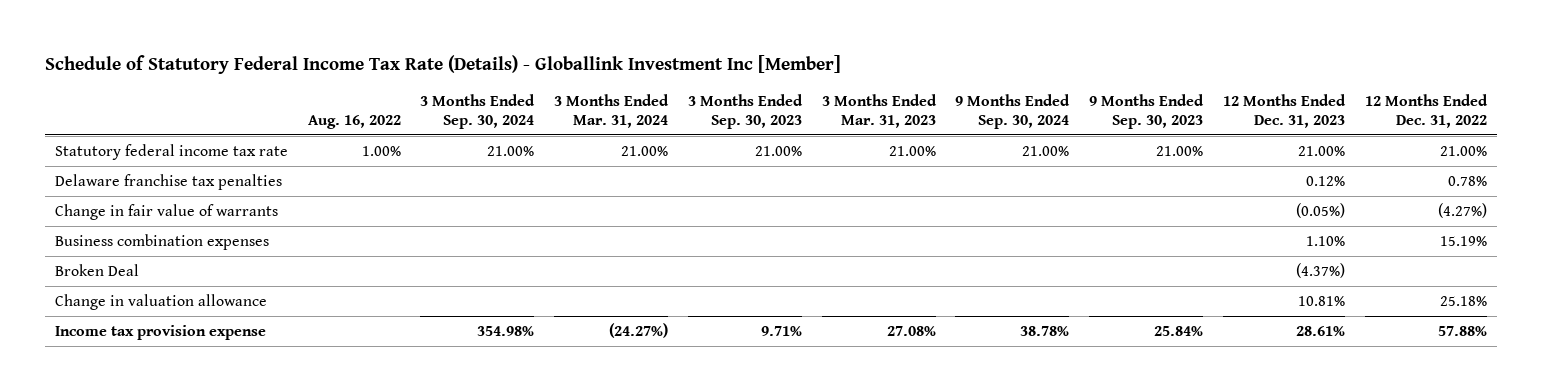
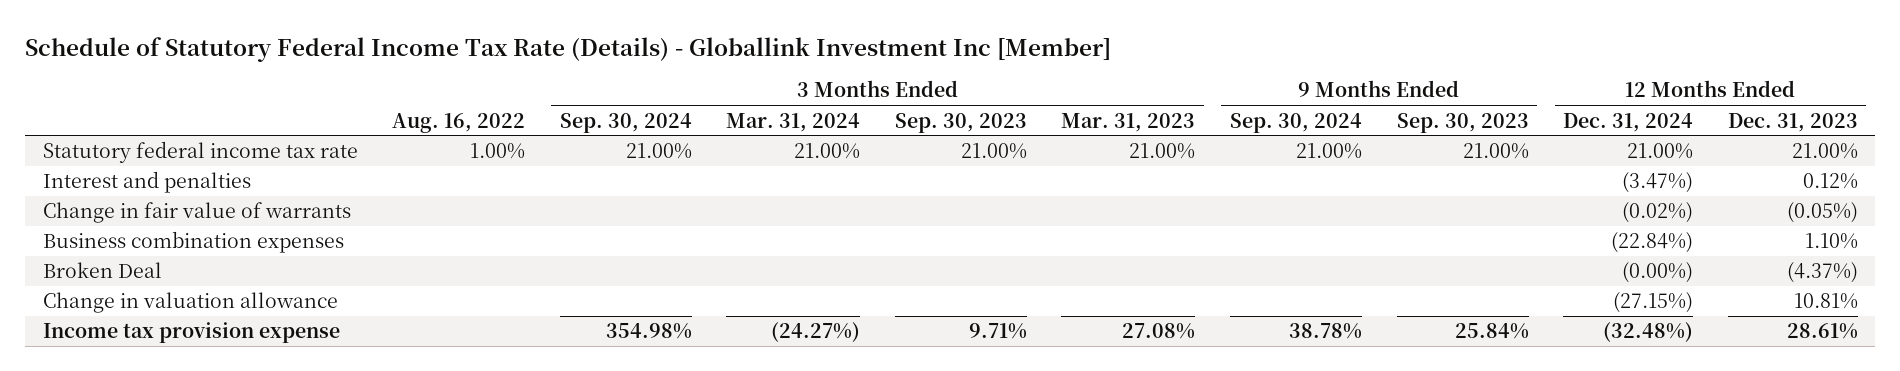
- | Aug. 16, 2022 | 3 Months Ended Sep. 30, 2024 | 3 Months Ended Mar. 31, 2024 | 3 Months Ended Sep. 30, 2023 | 3 Months Ended Mar. 31, 2023 | 9 Months Ended Sep. 30, 2024 | 9 Months Ended Sep. 30, 2023 | 12 Months Ended Dec. 31, 2023 | 12 Months Ended Dec. 31, 2022
+ | Aug. 16, 2022 | 3 Months Ended Sep. 30, 2024 | 3 Months Ended Mar. 31, 2024 | 3 Months Ended Sep. 30, 2023 | 3 Months Ended Mar. 31, 2023 | 9 Months Ended Sep. 30, 2024 | 9 Months Ended Sep. 30, 2023 | 12 Months Ended Dec. 31, 2024 | 12 Months Ended Dec. 31, 2023
- Delaware franchise tax penalties | | | | | | | | 0.12% | 0.78%
+ Interest and penalties | | | | | | | | (3.47%) | 0.12%

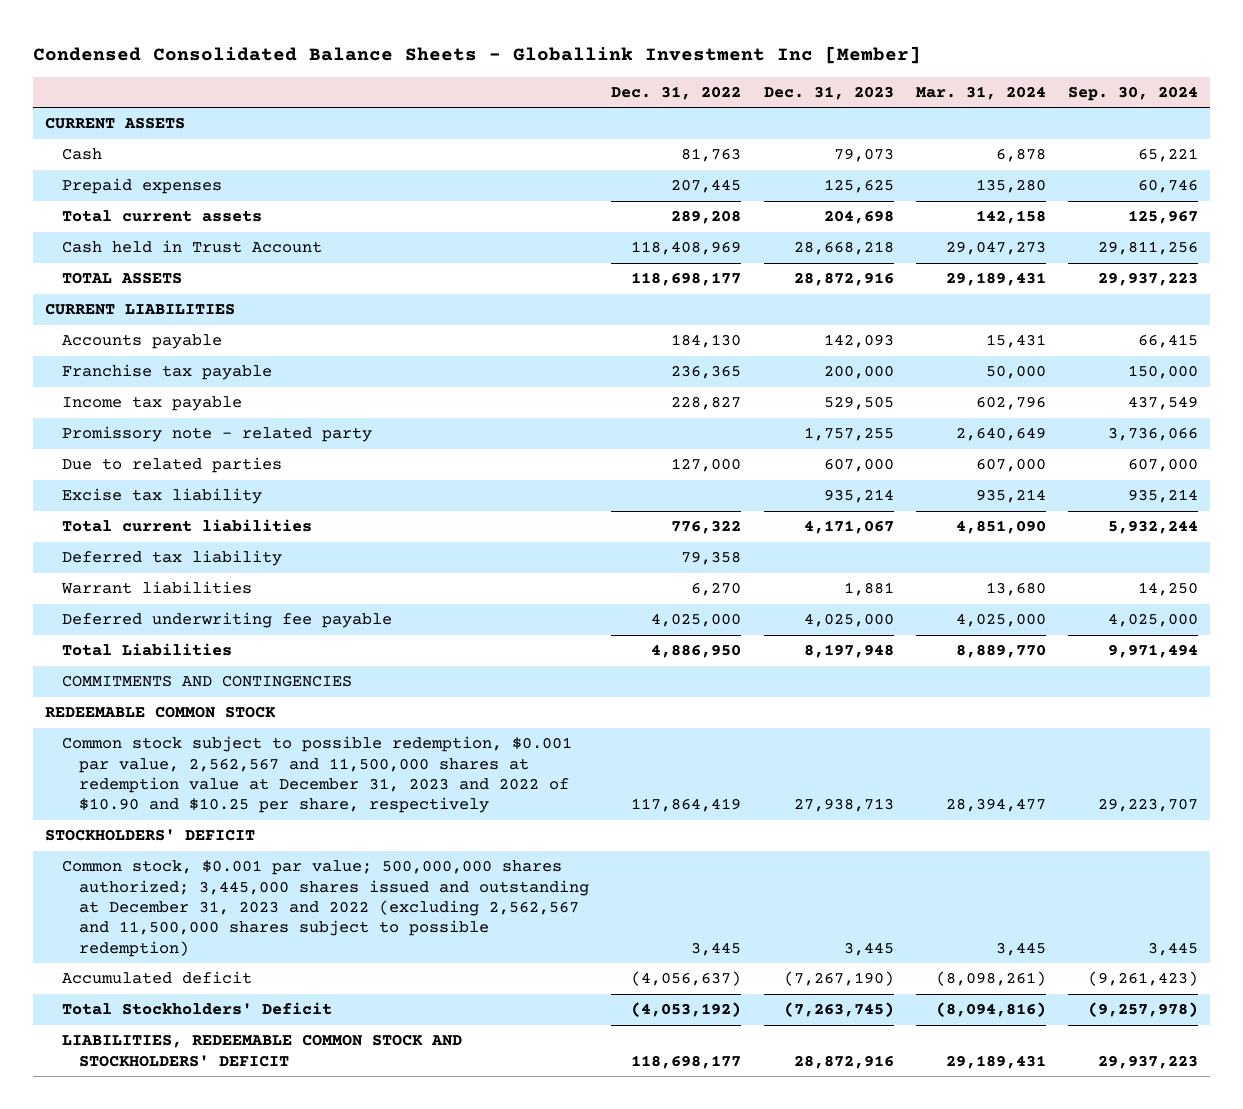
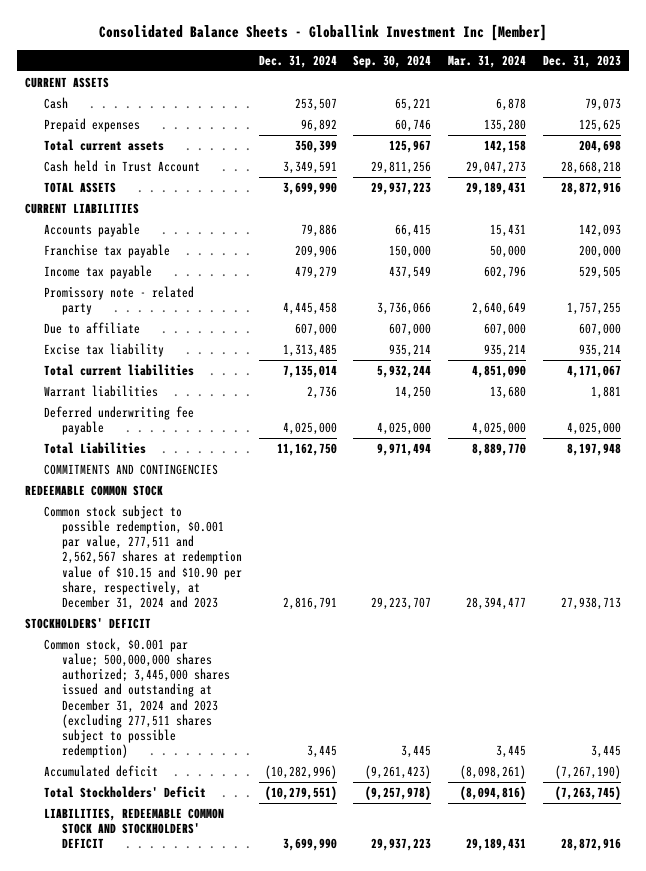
- Condensed Consolidated Balance Sheets - Globallink Investment Inc [Member]
+ Consolidated Balance Sheets - Globallink Investment Inc [Member]
- | Dec. 31, 2022 | Dec. 31, 2023 | Mar. 31, 2024 | Sep. 30, 2024
+ | Dec. 31, 2024 | Sep. 30, 2024 | Mar. 31, 2024 | Dec. 31, 2023
- Due to related parties | 127,000 | 607,000 | 607,000 | 607,000
+ Due to affiliate | 607,000 | 607,000 | 607,000 | 607,000
- Deferred tax liability | 79,358 | | |
- Common stock subject to possible redemption, $0.001 par value, 2,562,567 and 11,500,000 shares at redemption value at December 31, 2023 and 2022 of $10.90 and $10.25 per share, respectively | 117,864,419 | 27,938,713 | 28,394,477 | 29,223,707
+ Common stock subject to possible redemption, $0.001 par value, 277,511 and 2,562,567 shares at redemption value of $10.15 and $10.90 per share, respectively, at December 31, 2024 and 2023 | 2,816,791 | 29,223,707 | 28,394,477 | 27,938,713
- Common stock, $0.001 par value; 500,000,000 shares authorized; 3,445,000 shares issued and outstanding at December 31, 2023 and 2022 (excluding 2,562,567 and 11,500,000 shares subject to possible redemption) | 3,445 | 3,445 | 3,445 | 3,445
+ Common stock, $0.001 par value; 500,000,000 shares authorized; 3,445,000 shares issued and outstanding at December 31, 2024 and 2023 (excluding 277,511 shares subject to possible redemption) | 3,445 | 3,445 | 3,445 | 3,445

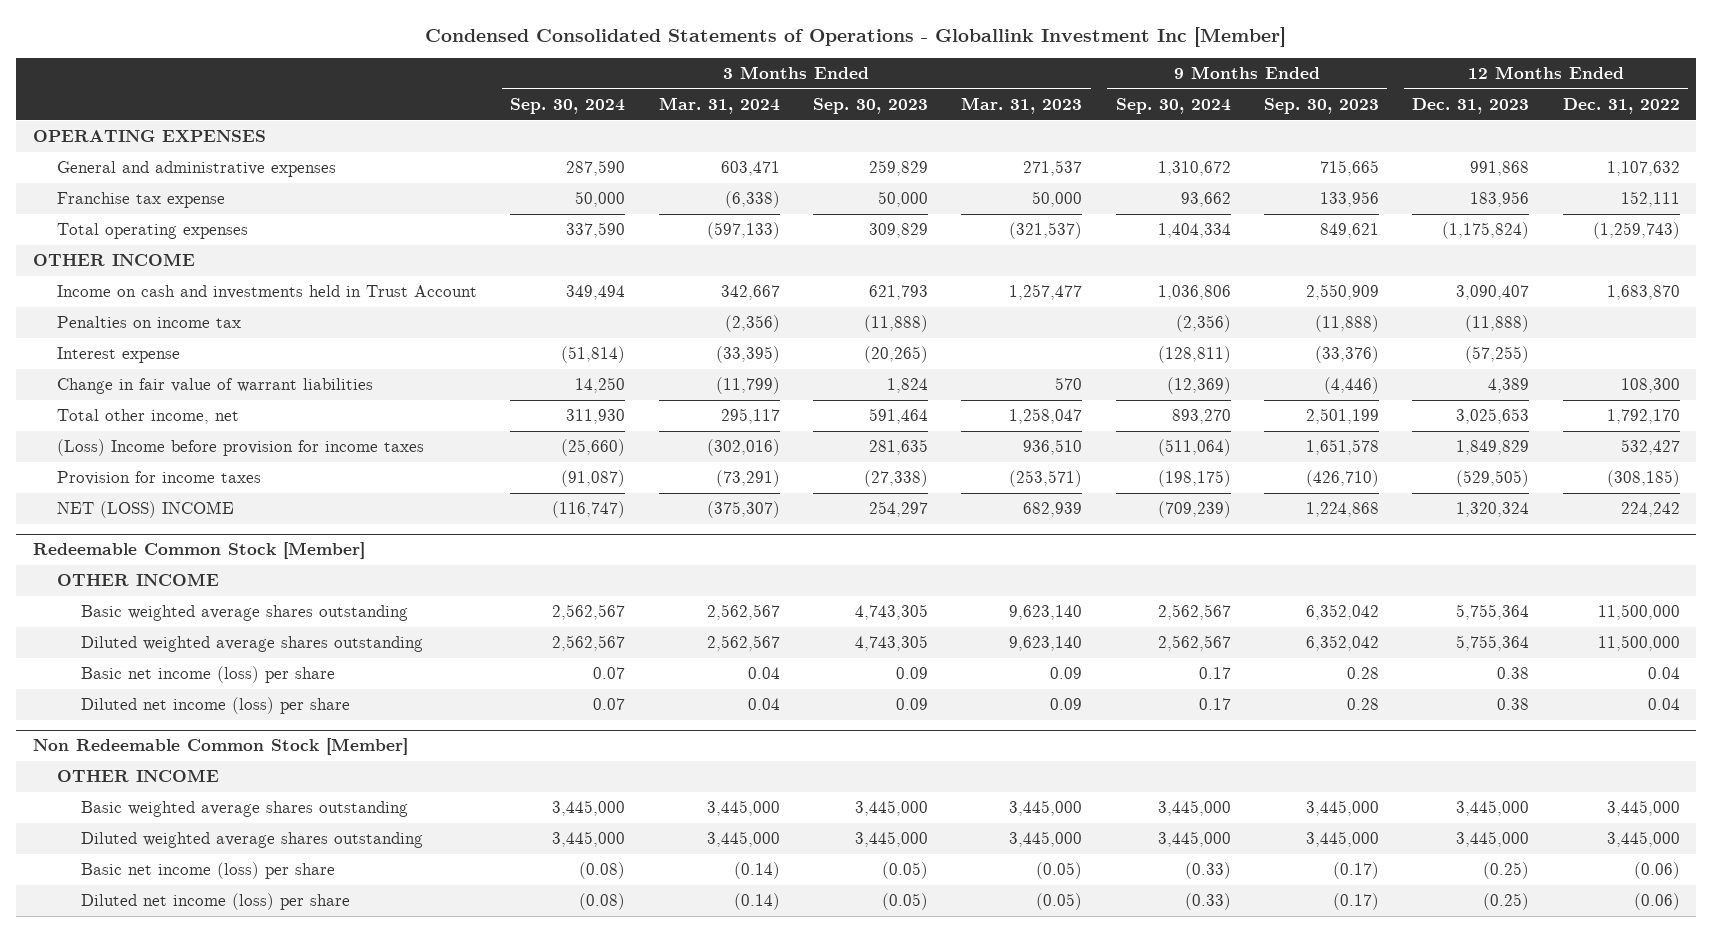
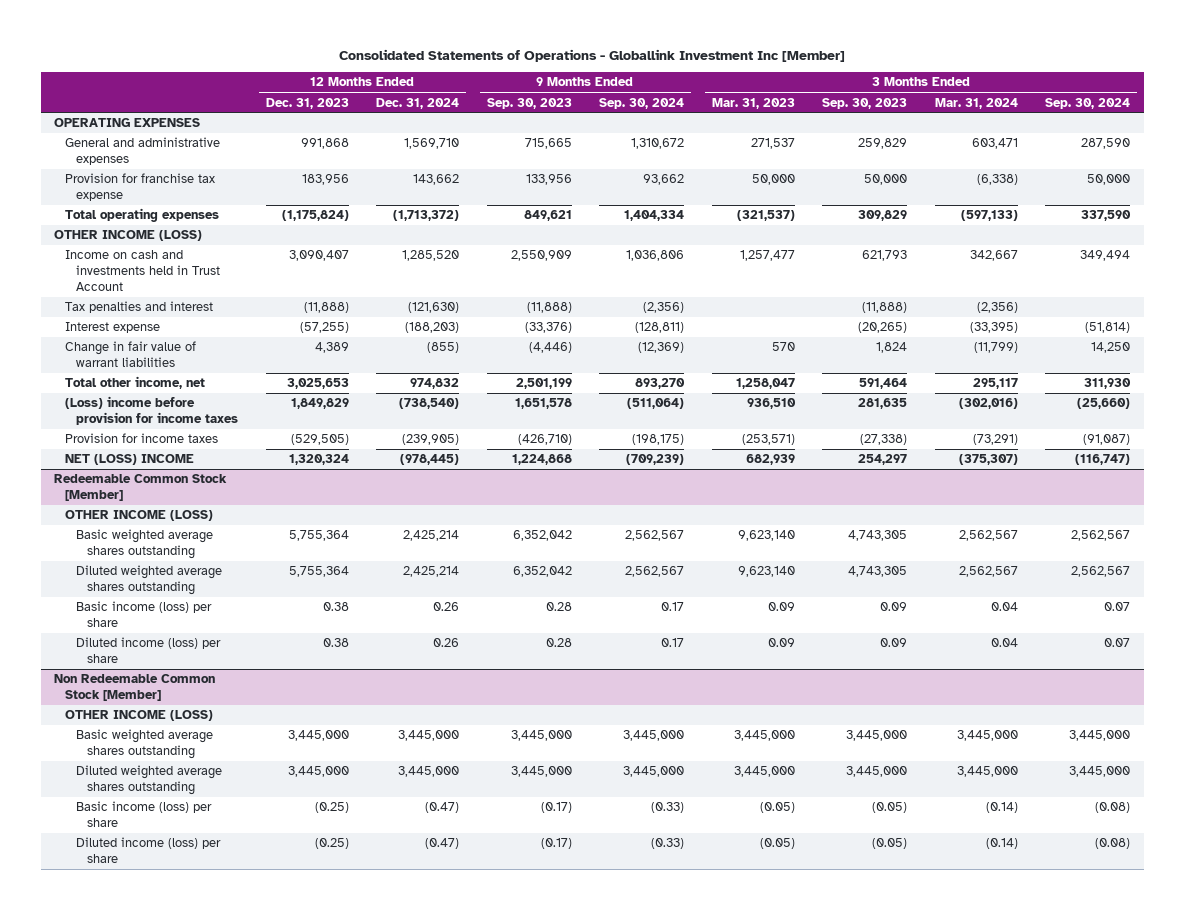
- Condensed Consolidated Statements of Operations - Globallink Investment Inc [Member]
+ Consolidated Statements of Operations - Globallink Investment Inc [Member]
- | 3 Months Ended Sep. 30, 2024 | 3 Months Ended Mar. 31, 2024 | 3 Months Ended Sep. 30, 2023 | 3 Months Ended Mar. 31, 2023 | 9 Months Ended Sep. 30, 2024 | 9 Months Ended Sep. 30, 2023 | 12 Months Ended Dec. 31, 2023 | 12 Months Ended Dec. 31, 2022
+ | 12 Months Ended Dec. 31, 2023 | 12 Months Ended Dec. 31, 2024 | 9 Months Ended Sep. 30, 2023 | 9 Months Ended Sep. 30, 2024 | 3 Months Ended Mar. 31, 2023 | 3 Months Ended Sep. 30, 2023 | 3 Months Ended Mar. 31, 2024 | 3 Months Ended Sep. 30, 2024
- Franchise tax expense | 50,000 | (6,338) | 50,000 | 50,000 | 93,662 | 133,956 | 183,956 | 152,111
+ Provision for franchise tax expense | 183,956 | 143,662 | 133,956 | 93,662 | 50,000 | 50,000 | (6,338) | 50,000
- OTHER INCOME
+ OTHER INCOME (LOSS)
- Penalties on income tax | | (2,356) | (11,888) | | (2,356) | (11,888) | (11,888) |
+ Tax penalties and interest | (11,888) | (121,630) | (11,888) | (2,356) | | (11,888) | (2,356) |
- (Loss) Income before provision for income taxes | (25,660) | (302,016) | 281,635 | 936,510 | (511,064) | 1,651,578 | 1,849,829 | 532,427
+ (Loss) income before provision for income taxes | 1,849,829 | (738,540) | 1,651,578 | (511,064) | 936,510 | 281,635 | (302,016) | (25,660)
@ Redeemable Common Stock [Member]
- OTHER INCOME
+ OTHER INCOME (LOSS)
- Basic net income (loss) per share | 0.07 | 0.04 | 0.09 | 0.09 | 0.17 | 0.28 | 0.38 | 0.04
- Diluted net income (loss) per share | 0.07 | 0.04 | 0.09 | 0.09 | 0.17 | 0.28 | 0.38 | 0.04
+ Basic income (loss) per share | 0.38 | 0.26 | 0.28 | 0.17 | 0.09 | 0.09 | 0.04 | 0.07
+ Diluted income (loss) per share | 0.38 | 0.26 | 0.28 | 0.17 | 0.09 | 0.09 | 0.04 | 0.07
@ Non Redeemable Common Stock [Member]
- OTHER INCOME
+ OTHER INCOME (LOSS)
- Basic net income (loss) per share | (0.08) | (0.14) | (0.05) | (0.05) | (0.33) | (0.17) | (0.25) | (0.06)
- Diluted net income (loss) per share | (0.08) | (0.14) | (0.05) | (0.05) | (0.33) | (0.17) | (0.25) | (0.06)
+ Basic income (loss) per share | (0.25) | (0.47) | (0.17) | (0.33) | (0.05) | (0.05) | (0.14) | (0.08)
+ Diluted income (loss) per share | (0.25) | (0.47) | (0.17) | (0.33) | (0.05) | (0.05) | (0.14) | (0.08)

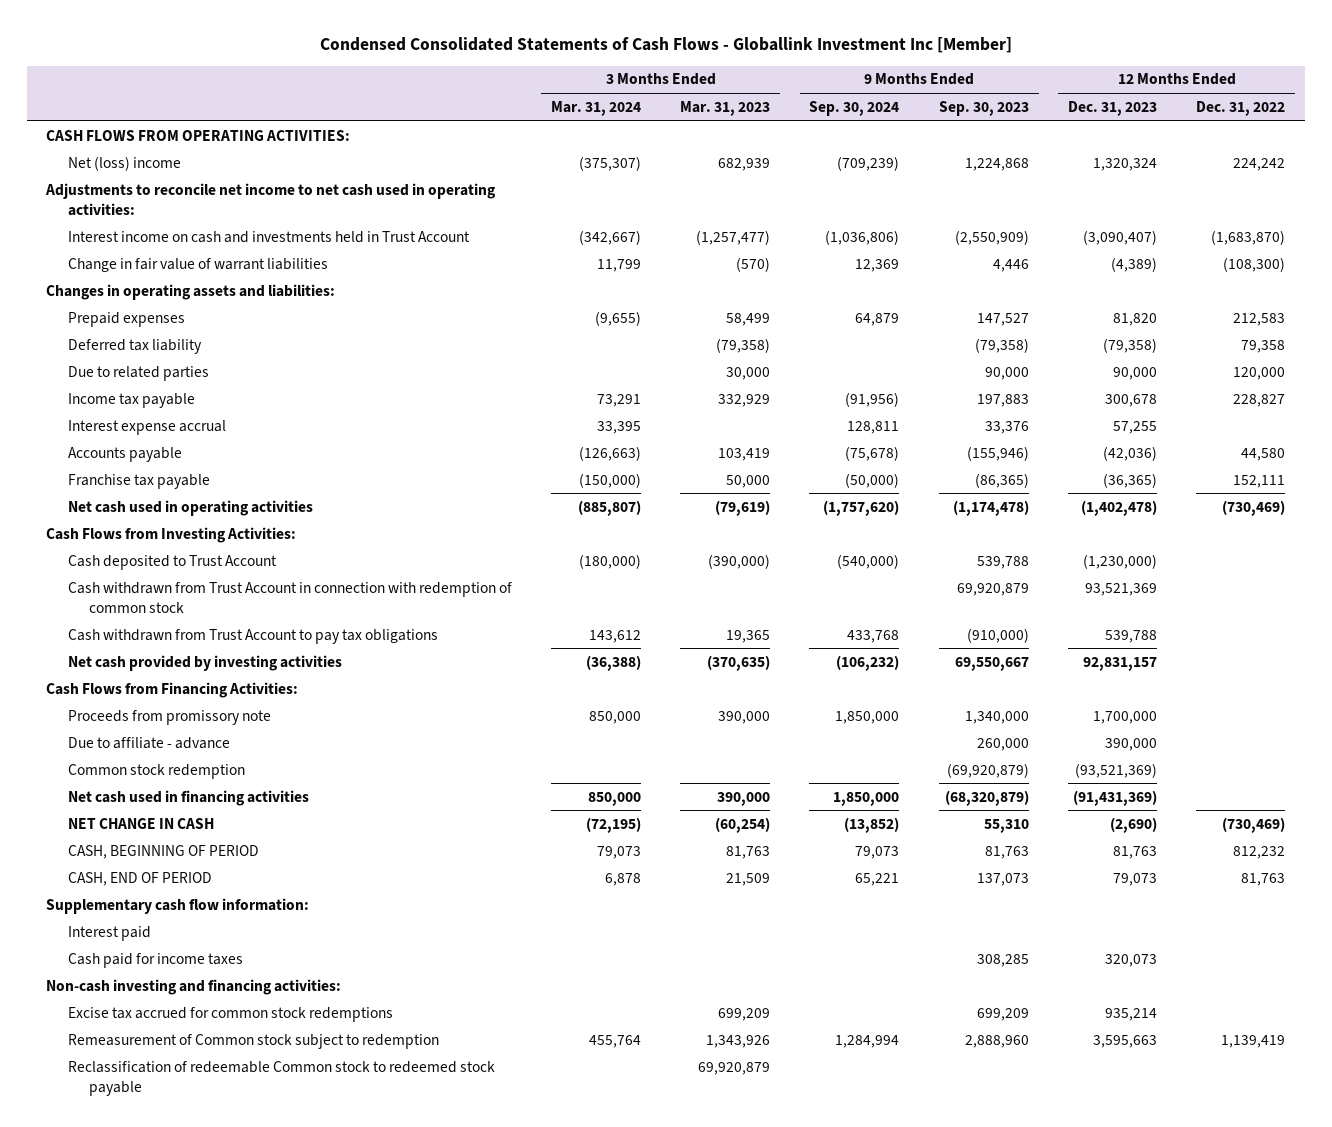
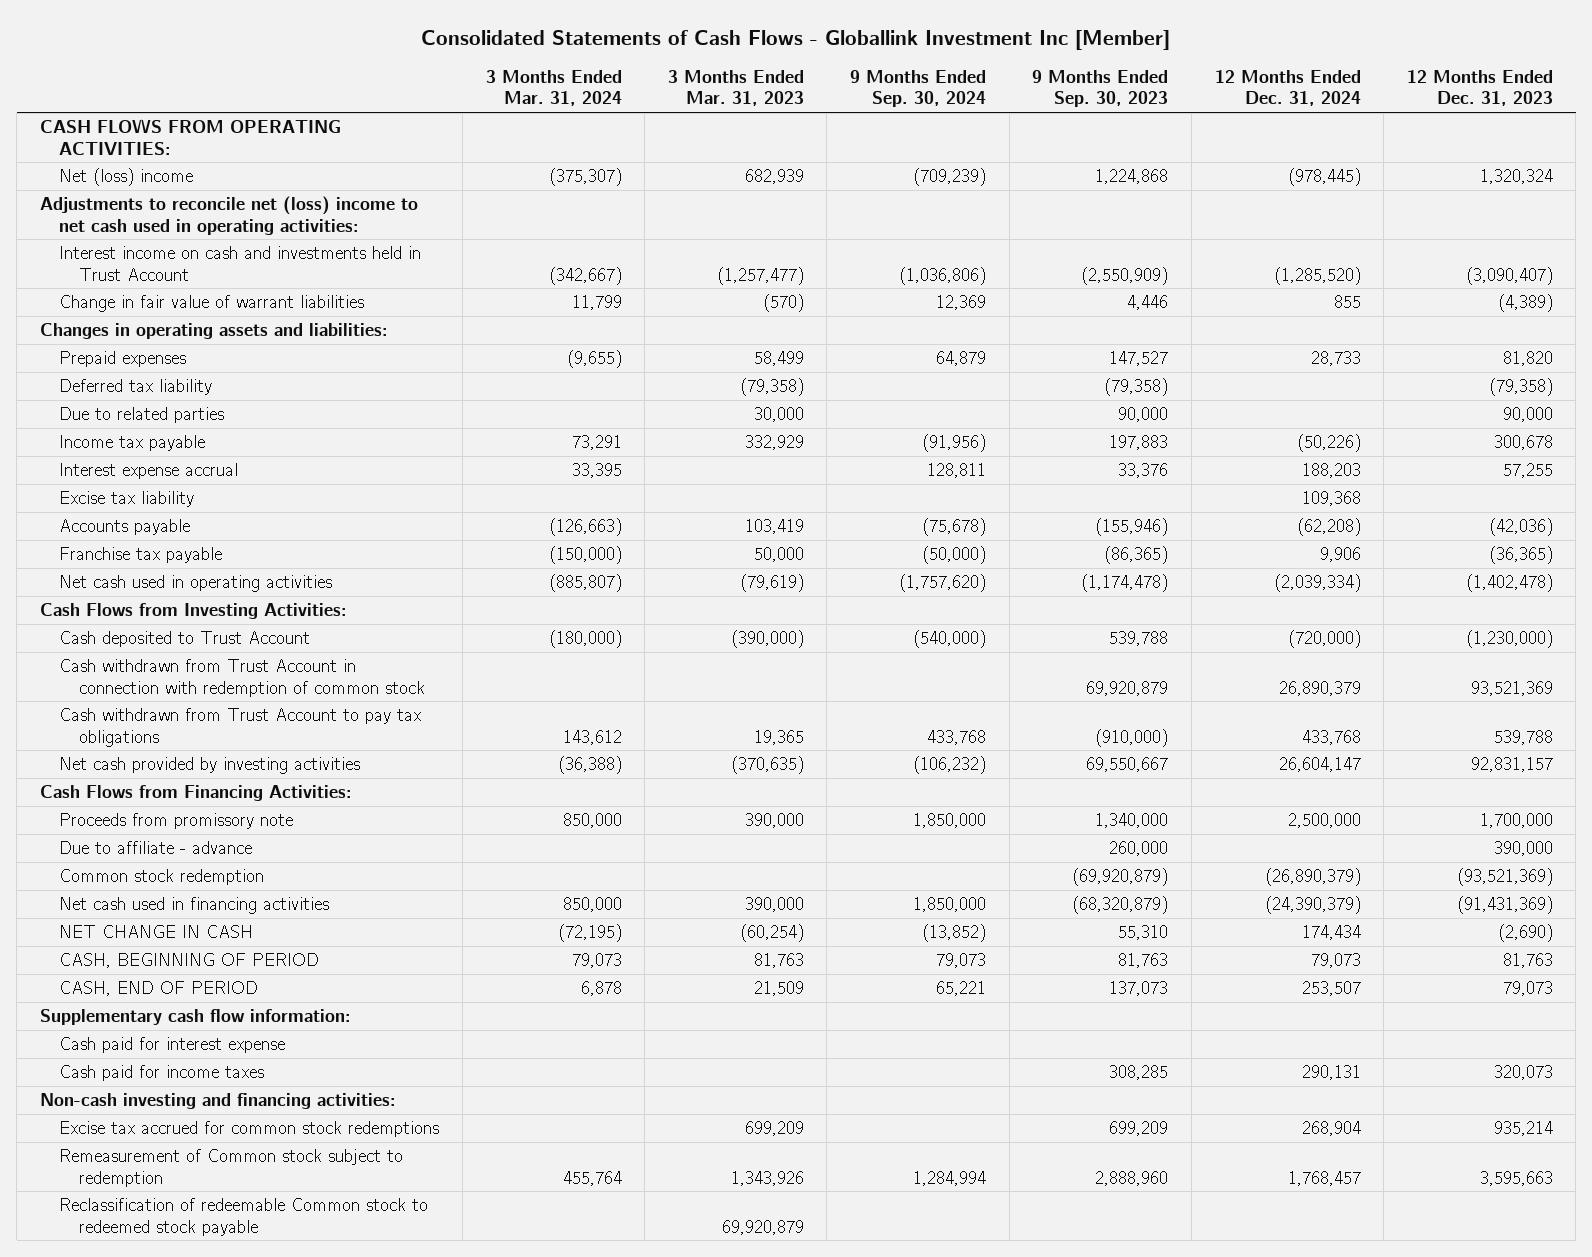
- Condensed Consolidated Statements of Cash Flows - Globallink Investment Inc [Member]
+ Consolidated Statements of Cash Flows - Globallink Investment Inc [Member]
- | 3 Months Ended Mar. 31, 2024 | 3 Months Ended Mar. 31, 2023 | 9 Months Ended Sep. 30, 2024 | 9 Months Ended Sep. 30, 2023 | 12 Months Ended Dec. 31, 2023 | 12 Months Ended Dec. 31, 2022
+ | 3 Months Ended Mar. 31, 2024 | 3 Months Ended Mar. 31, 2023 | 9 Months Ended Sep. 30, 2024 | 9 Months Ended Sep. 30, 2023 | 12 Months Ended Dec. 31, 2024 | 12 Months Ended Dec. 31, 2023
- Adjustments to reconcile net income to net cash used in operating activities:
+ Adjustments to reconcile net (loss) income to net cash used in operating activities:
+ Excise tax liability | | | | | 109,368 |
- Interest paid
+ Cash paid for interest expense

